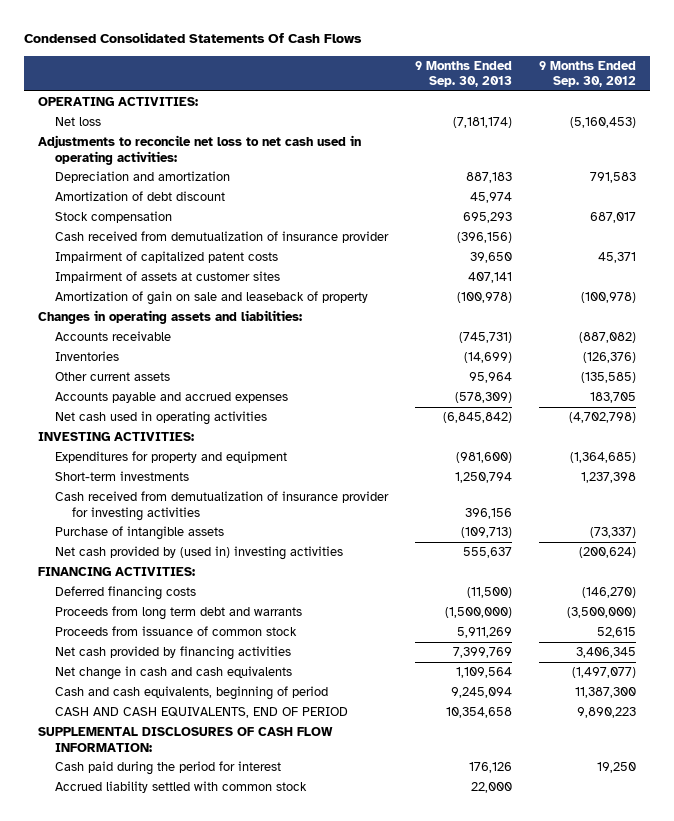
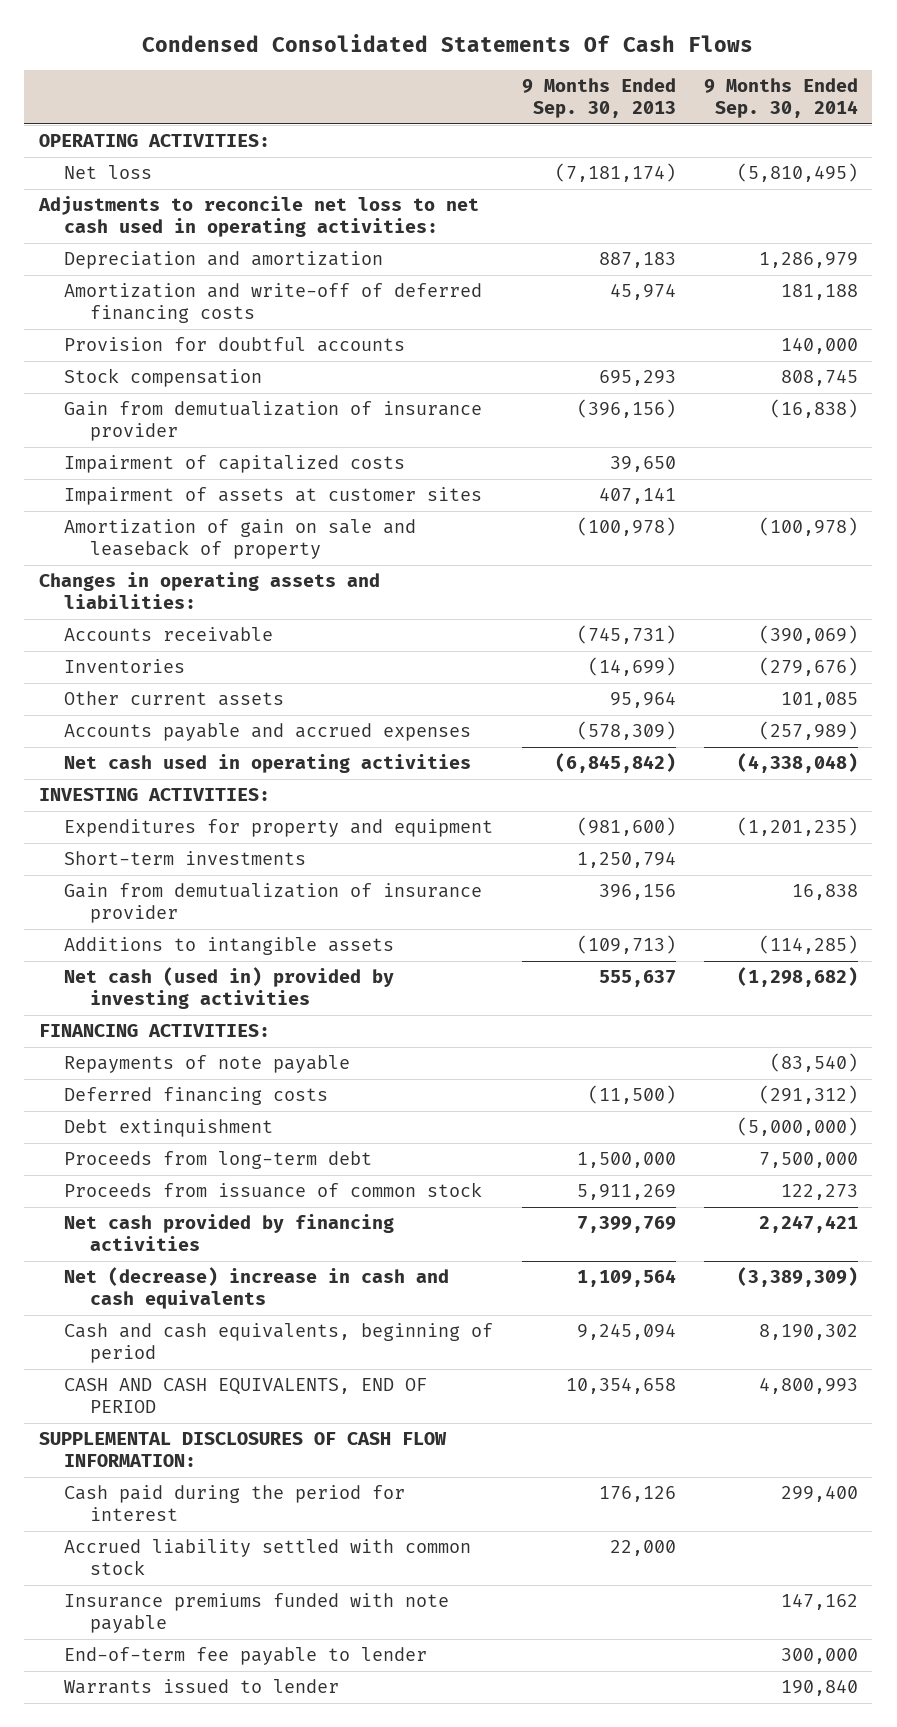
- | 9 Months Ended Sep. 30, 2013 | 9 Months Ended Sep. 30, 2012
+ | 9 Months Ended Sep. 30, 2013 | 9 Months Ended Sep. 30, 2014
- Amortization of debt discount | 45,974 |
+ Amortization and write-off of deferred financing costs | 45,974 | 181,188
+ Provision for doubtful accounts | | 140,000
- Cash received from demutualization of insurance provider | (396,156) |
- Impairment of capitalized patent costs | 39,650 | 45,371
+ Gain from demutualization of insurance provider | (396,156) | (16,838)
+ Impairment of capitalized costs | 39,650 |
- Cash received from demutualization of insurance provider for investing activities | 396,156 |
- Purchase of intangible assets | (109,713) | (73,337)
- Net cash provided by (used in) investing activities | 555,637 | (200,624)
+ Gain from demutualization of insurance provider | 396,156 | 16,838
+ Additions to intangible assets | (109,713) | (114,285)
+ Net cash (used in) provided by investing activities | 555,637 | (1,298,682)
+ Repayments of note payable | | (83,540)
- Proceeds from long term debt and warrants | (1,500,000) | (3,500,000)
+ Debt extinquishment | | (5,000,000)
+ Proceeds from long-term debt | 1,500,000 | 7,500,000
- Net change in cash and cash equivalents | 1,109,564 | (1,497,077)
+ Net (decrease) increase in cash and cash equivalents | 1,109,564 | (3,389,309)
+ Insurance premiums funded with note payable | | 147,162
+ End-of-term fee payable to lender | | 300,000
+ Warrants issued to lender | | 190,840

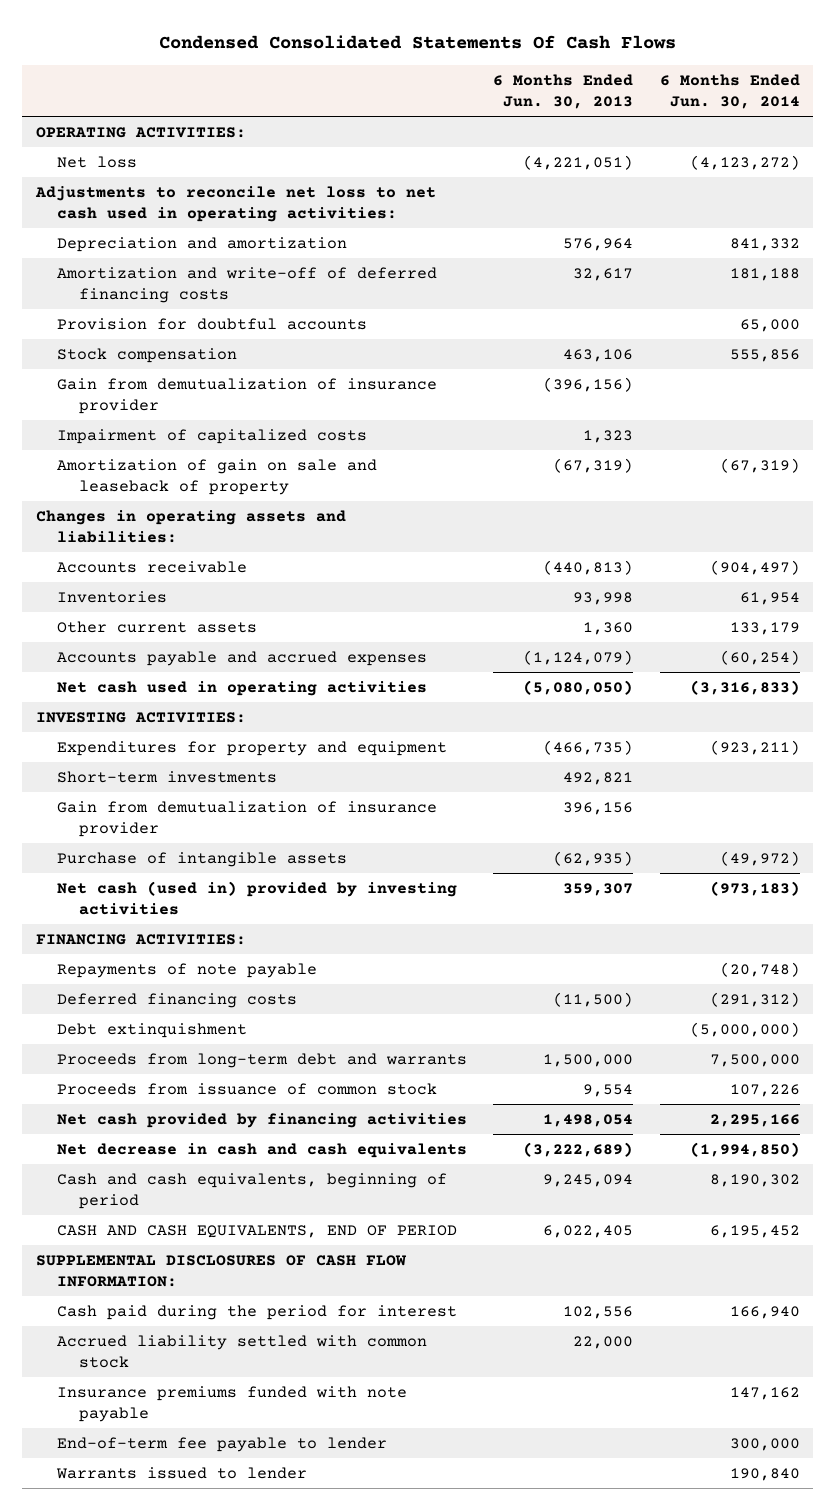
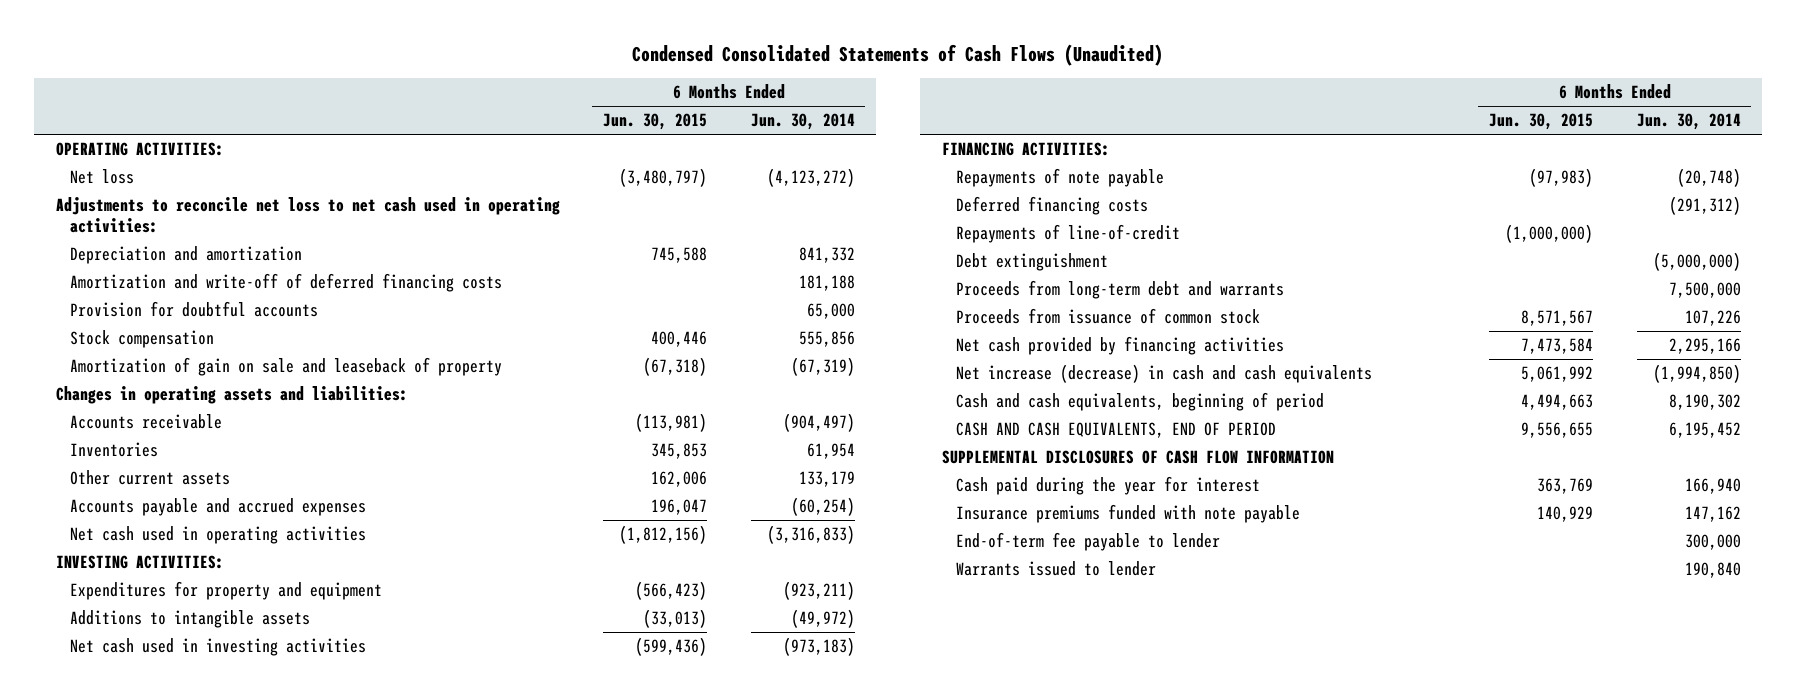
- Condensed Consolidated Statements Of Cash Flows
+ Condensed Consolidated Statements of Cash Flows (Unaudited)
- | 6 Months Ended Jun. 30, 2013 | 6 Months Ended Jun. 30, 2014
+ | 6 Months Ended Jun. 30, 2015 | 6 Months Ended Jun. 30, 2014
- Gain from demutualization of insurance provider | (396,156) |
- Impairment of capitalized costs | 1,323 |
- Short-term investments | 492,821 |
- Gain from demutualization of insurance provider | 396,156 |
- Purchase of intangible assets | (62,935) | (49,972)
- Net cash (used in) provided by investing activities | 359,307 | (973,183)
+ Additions to intangible assets | (33,013) | (49,972)
+ Net cash used in investing activities | (599,436) | (973,183)
- Debt extinquishment | | (5,000,000)
+ Repayments of line-of-credit | (1,000,000) |
+ Debt extinguishment | | (5,000,000)
- Net decrease in cash and cash equivalents | (3,222,689) | (1,994,850)
+ Net increase (decrease) in cash and cash equivalents | 5,061,992 | (1,994,850)
- SUPPLEMENTAL DISCLOSURES OF CASH FLOW INFORMATION:
- Cash paid during the period for interest | 102,556 | 166,940
- Accrued liability settled with common stock | 22,000 |
+ SUPPLEMENTAL DISCLOSURES OF CASH FLOW INFORMATION
+ Cash paid during the year for interest | 363,769 | 166,940

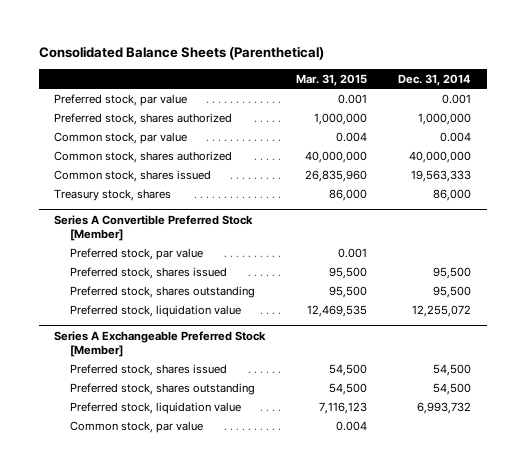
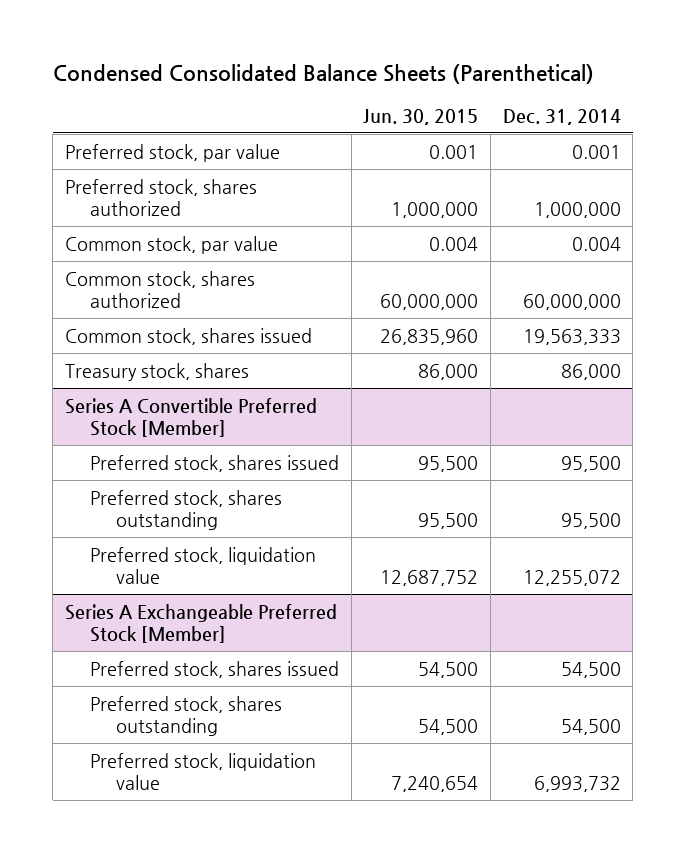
- Consolidated Balance Sheets (Parenthetical)
+ Condensed Consolidated Balance Sheets (Parenthetical)
- | Mar. 31, 2015 | Dec. 31, 2014
+ | Jun. 30, 2015 | Dec. 31, 2014
- Common stock, shares authorized | 40,000,000 | 40,000,000
+ Common stock, shares authorized | 60,000,000 | 60,000,000
@ Series A Convertible Preferred Stock [Member]
- Preferred stock, par value | 0.001 |
@ Series A Exchangeable Preferred Stock [Member]
- Common stock, par value | 0.004 |

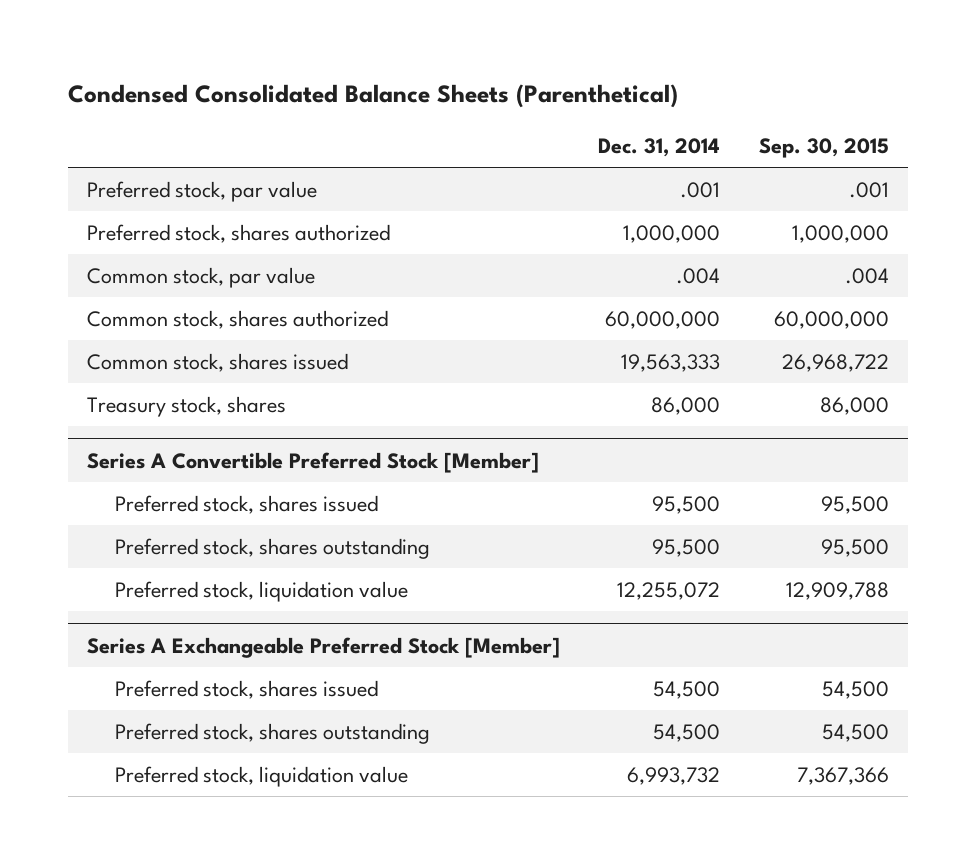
- | Jun. 30, 2015 | Dec. 31, 2014
+ | Dec. 31, 2014 | Sep. 30, 2015
- Preferred stock, par value | 0.001 | 0.001
+ Preferred stock, par value | .001 | .001
- Common stock, par value | 0.004 | 0.004
+ Common stock, par value | .004 | .004

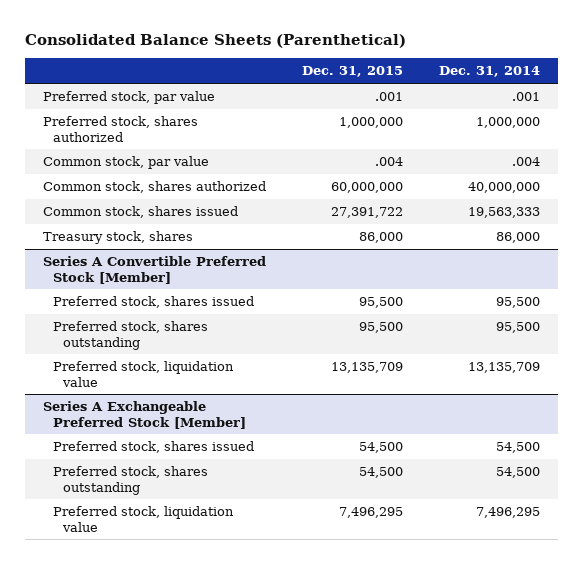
- Condensed Consolidated Balance Sheets (Parenthetical)
+ Consolidated Balance Sheets (Parenthetical)
- | Dec. 31, 2014 | Sep. 30, 2015
+ | Dec. 31, 2015 | Dec. 31, 2014
- Common stock, shares authorized | 60,000,000 | 60,000,000
+ Common stock, shares authorized | 60,000,000 | 40,000,000
@ Series A Convertible Preferred Stock [Member]
- Preferred stock, liquidation value | 12,255,072 | 12,909,788
+ Preferred stock, liquidation value | 13,135,709 | 13,135,709
@ Series A Exchangeable Preferred Stock [Member]
- Preferred stock, liquidation value | 6,993,732 | 7,367,366
+ Preferred stock, liquidation value | 7,496,295 | 7,496,295

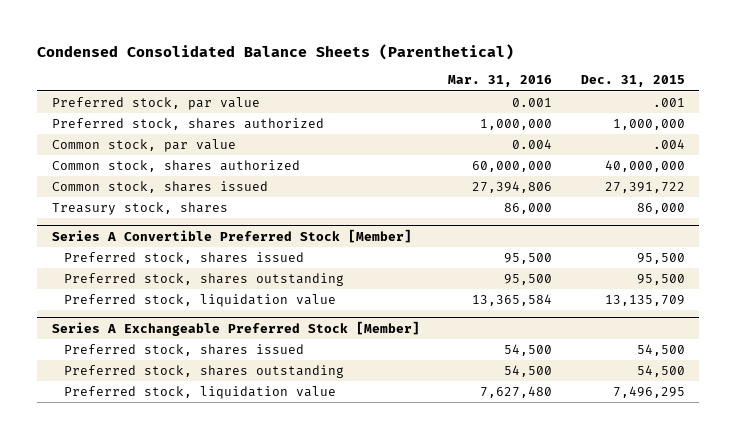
- Consolidated Balance Sheets (Parenthetical)
+ Condensed Consolidated Balance Sheets (Parenthetical)
- | Dec. 31, 2015 | Dec. 31, 2014
+ | Mar. 31, 2016 | Dec. 31, 2015
- Common stock, shares authorized | 60,000,000 | 40,000,000
+ Common stock, shares authorized | 60,000,000 | 40,000,000

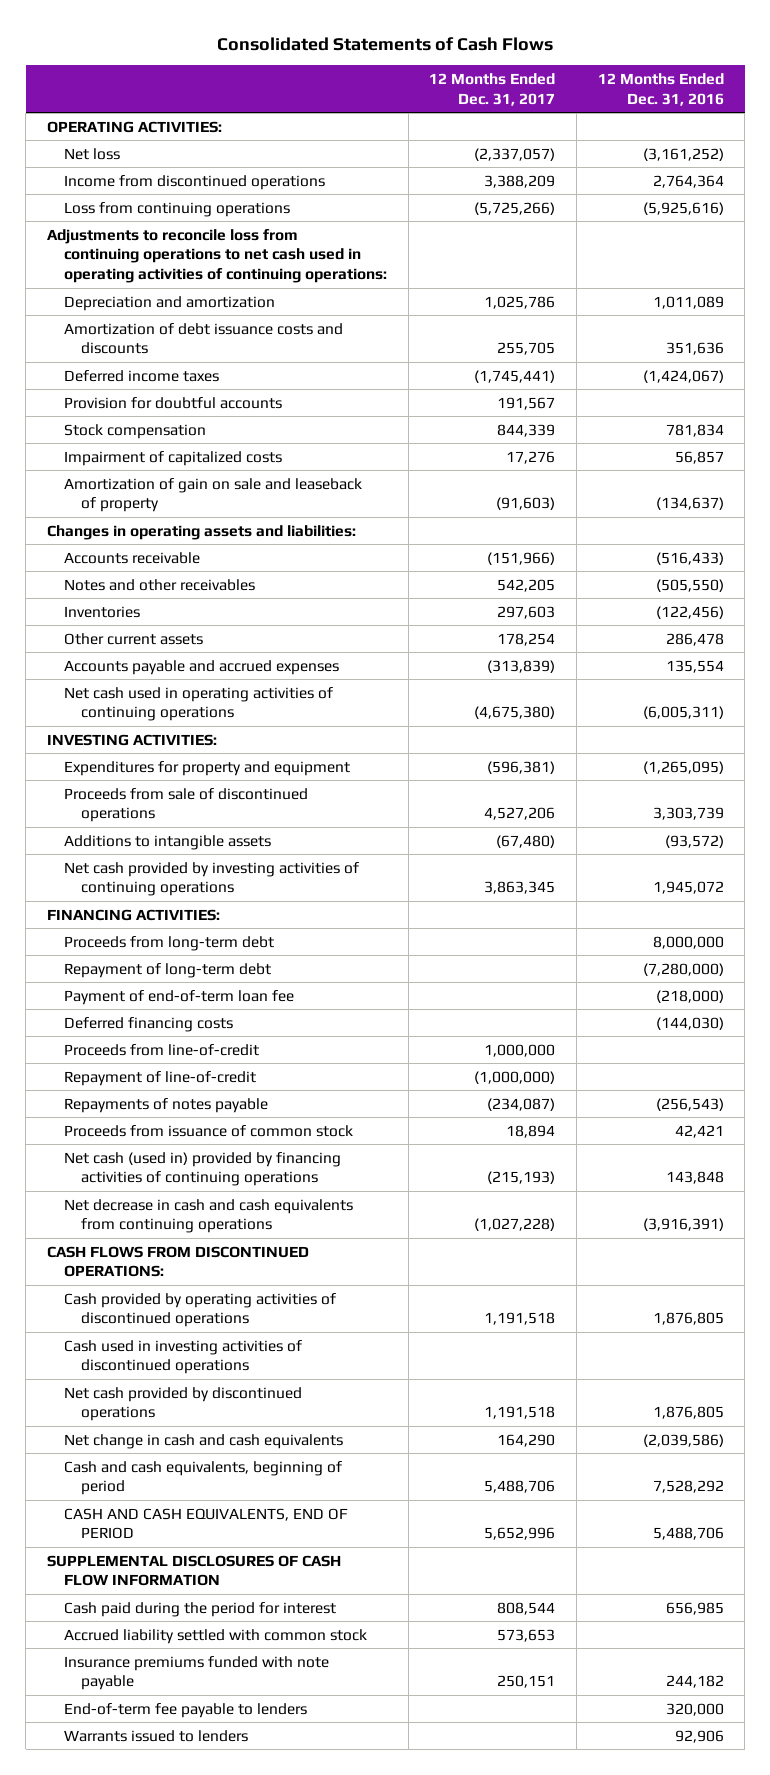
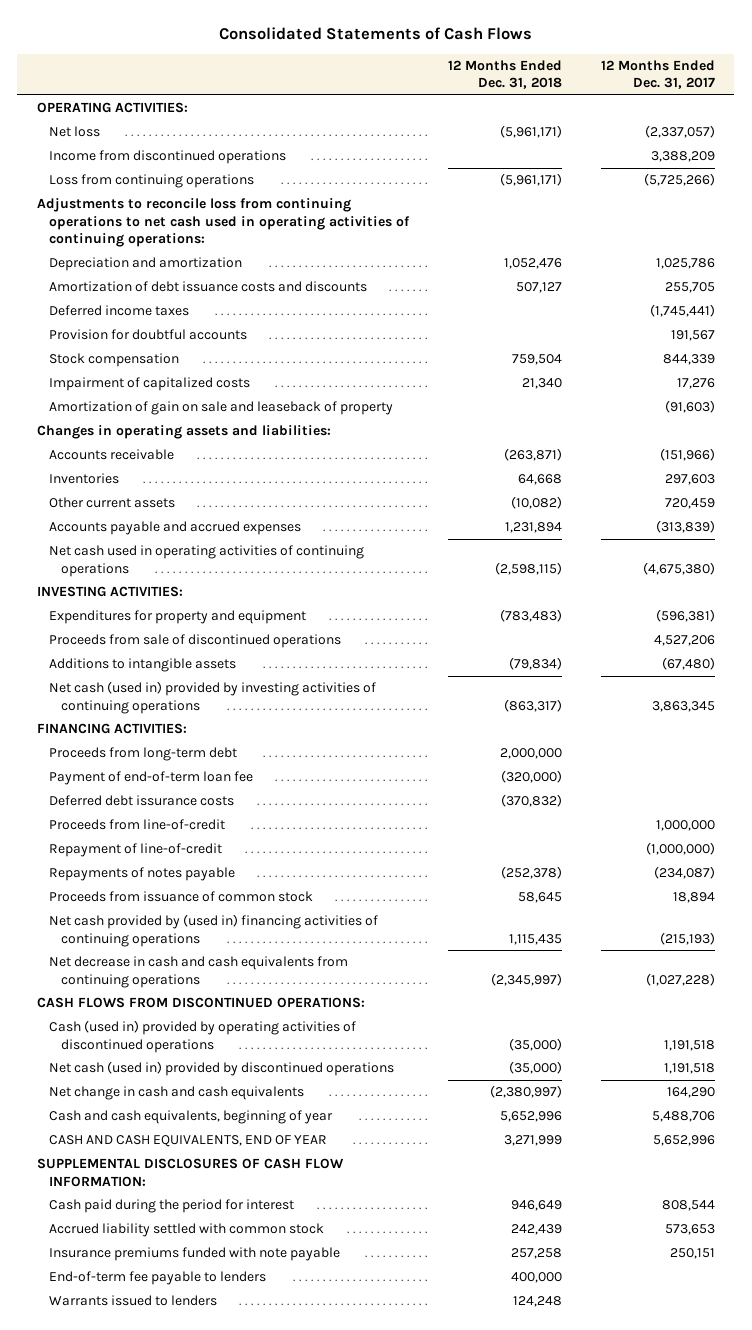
- | 12 Months Ended Dec. 31, 2017 | 12 Months Ended Dec. 31, 2016
+ | 12 Months Ended Dec. 31, 2018 | 12 Months Ended Dec. 31, 2017
- Notes and other receivables | 542,205 | (505,550)
- Other current assets | 178,254 | 286,478
+ Other current assets | (10,082) | 720,459
- Net cash provided by investing activities of continuing operations | 3,863,345 | 1,945,072
+ Net cash (used in) provided by investing activities of continuing operations | (863,317) | 3,863,345
- Repayment of long-term debt | | (7,280,000)
- Deferred financing costs | | (144,030)
+ Deferred debt issurance costs | (370,832) |
- Net cash (used in) provided by financing activities of continuing operations | (215,193) | 143,848
+ Net cash provided by (used in) financing activities of continuing operations | 1,115,435 | (215,193)
- Cash provided by operating activities of discontinued operations | 1,191,518 | 1,876,805
- Cash used in investing activities of discontinued operations
- Net cash provided by discontinued operations | 1,191,518 | 1,876,805
+ Cash (used in) provided by operating activities of discontinued operations | (35,000) | 1,191,518
+ Net cash (used in) provided by discontinued operations | (35,000) | 1,191,518
- Cash and cash equivalents, beginning of period | 5,488,706 | 7,528,292
- CASH AND CASH EQUIVALENTS, END OF PERIOD | 5,652,996 | 5,488,706
- SUPPLEMENTAL DISCLOSURES OF CASH FLOW INFORMATION
+ Cash and cash equivalents, beginning of year | 5,652,996 | 5,488,706
+ CASH AND CASH EQUIVALENTS, END OF YEAR | 3,271,999 | 5,652,996
+ SUPPLEMENTAL DISCLOSURES OF CASH FLOW INFORMATION:

